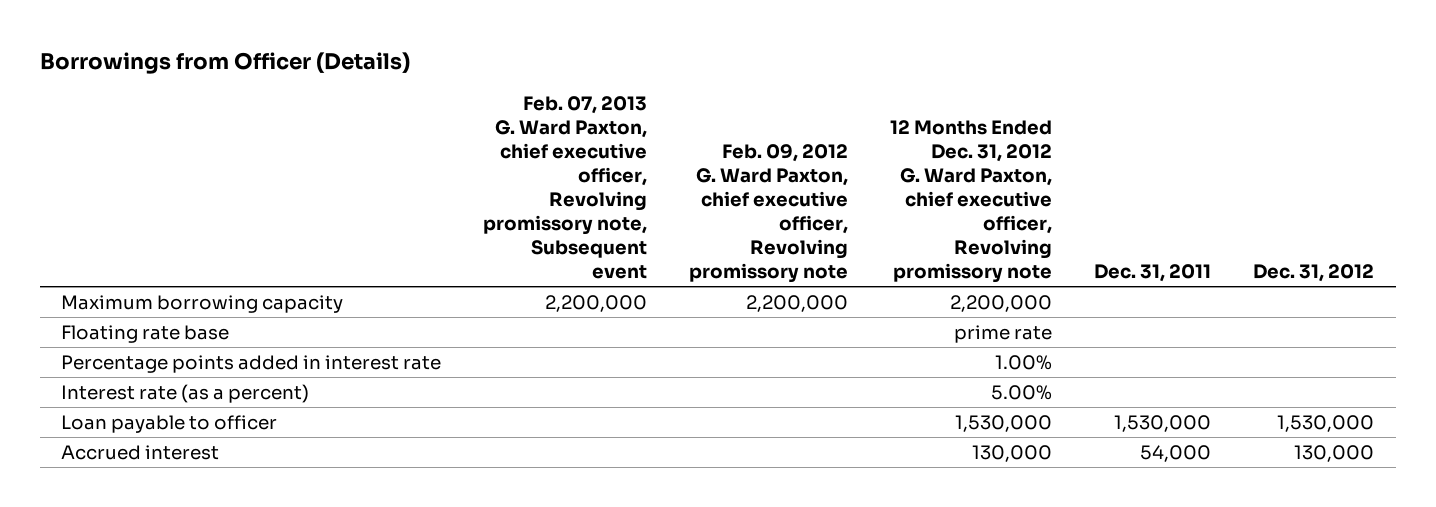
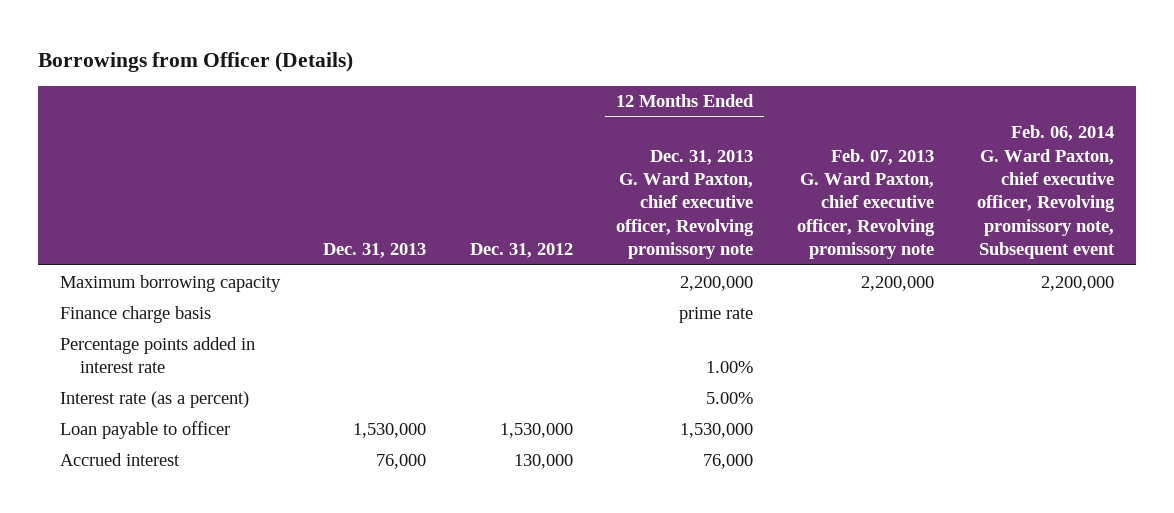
- | Feb. 07, 2013 G. Ward Paxton, chief executive officer, Revolving promissory note, Subsequent event | Feb. 09, 2012 G. Ward Paxton, chief executive officer, Revolving promissory note | 12 Months Ended Dec. 31, 2012 G. Ward Paxton, chief executive officer, Revolving promissory note | Dec. 31, 2011 | Dec. 31, 2012
+ | Dec. 31, 2013 | Dec. 31, 2012 | 12 Months Ended Dec. 31, 2013 G. Ward Paxton, chief executive officer, Revolving promissory note | Feb. 07, 2013 G. Ward Paxton, chief executive officer, Revolving promissory note | Feb. 06, 2014 G. Ward Paxton, chief executive officer, Revolving promissory note, Subsequent event
- Floating rate base | | | prime rate | |
+ Finance charge basis | | | prime rate | |

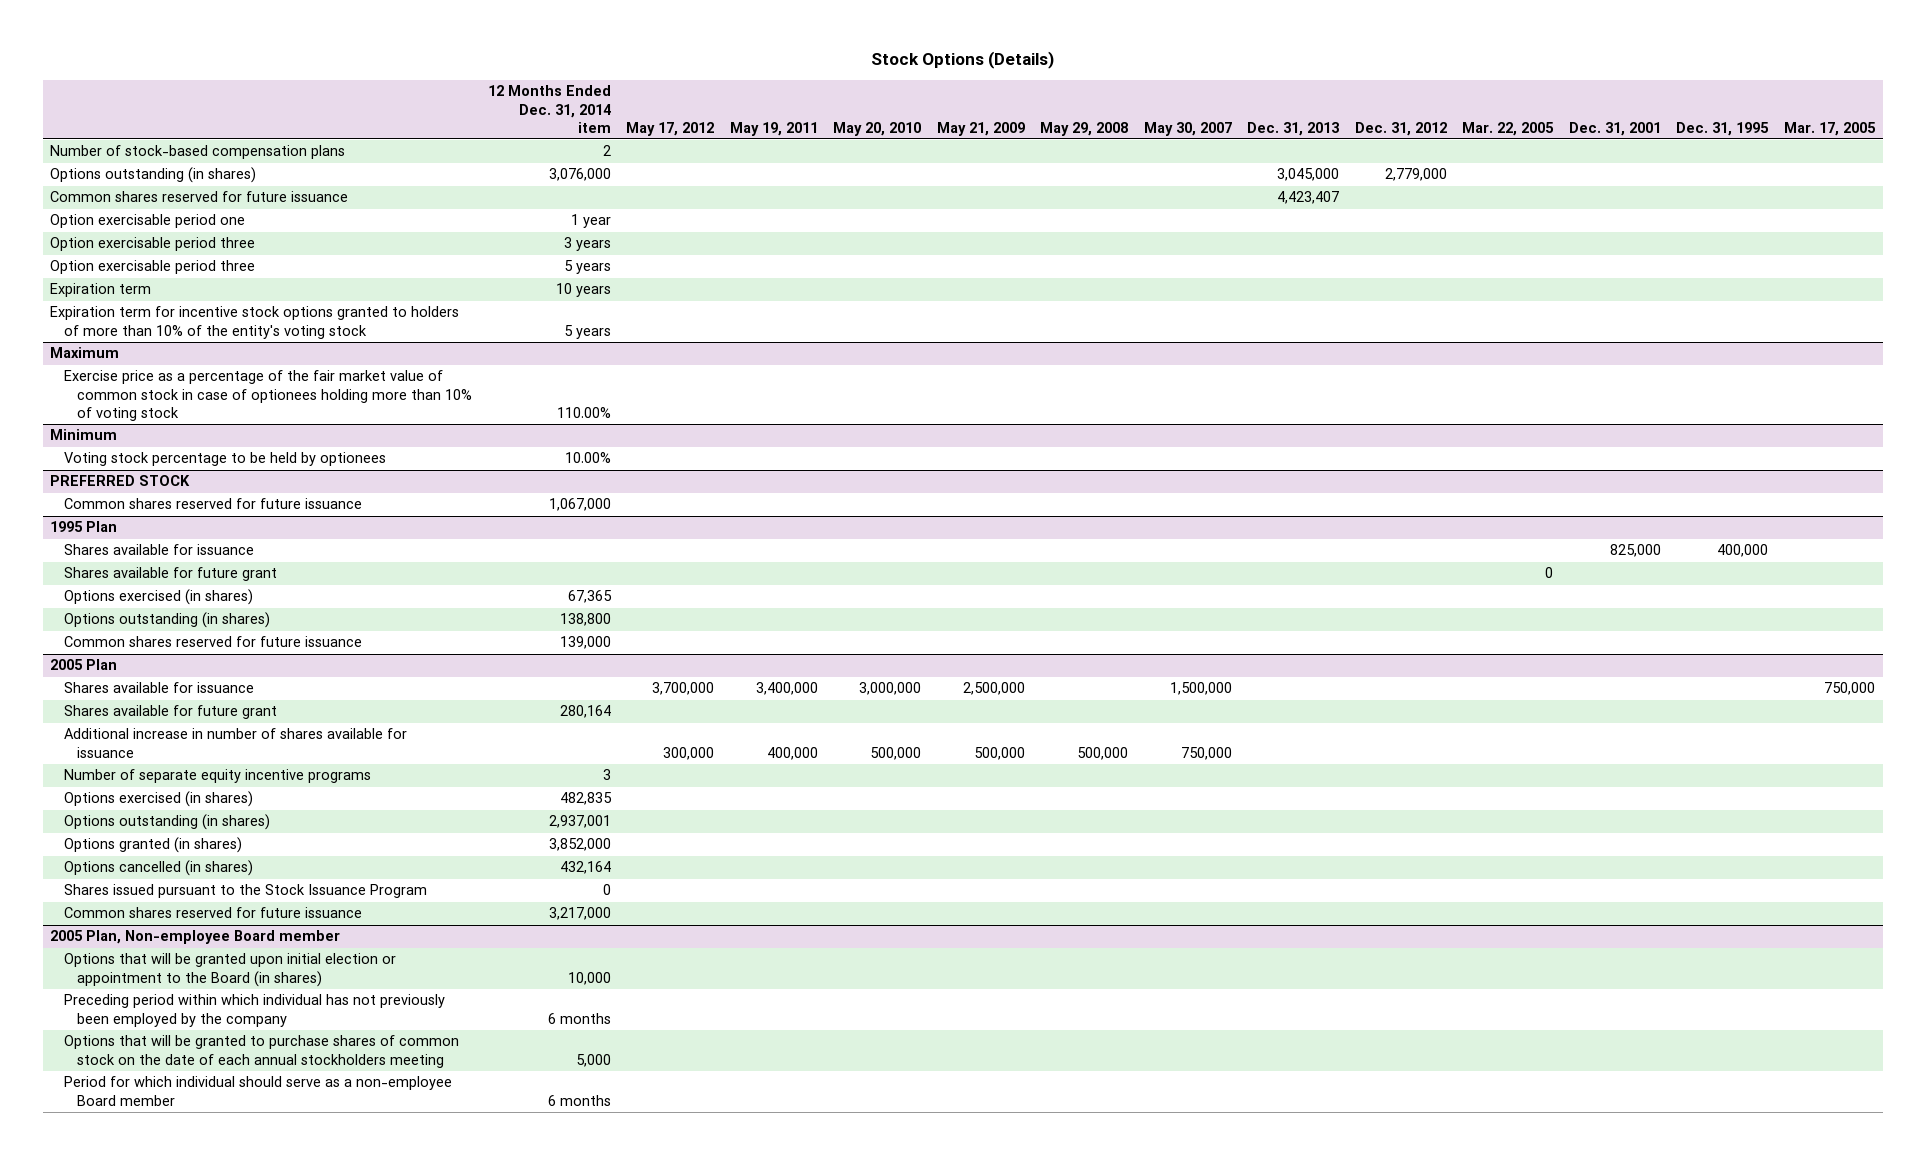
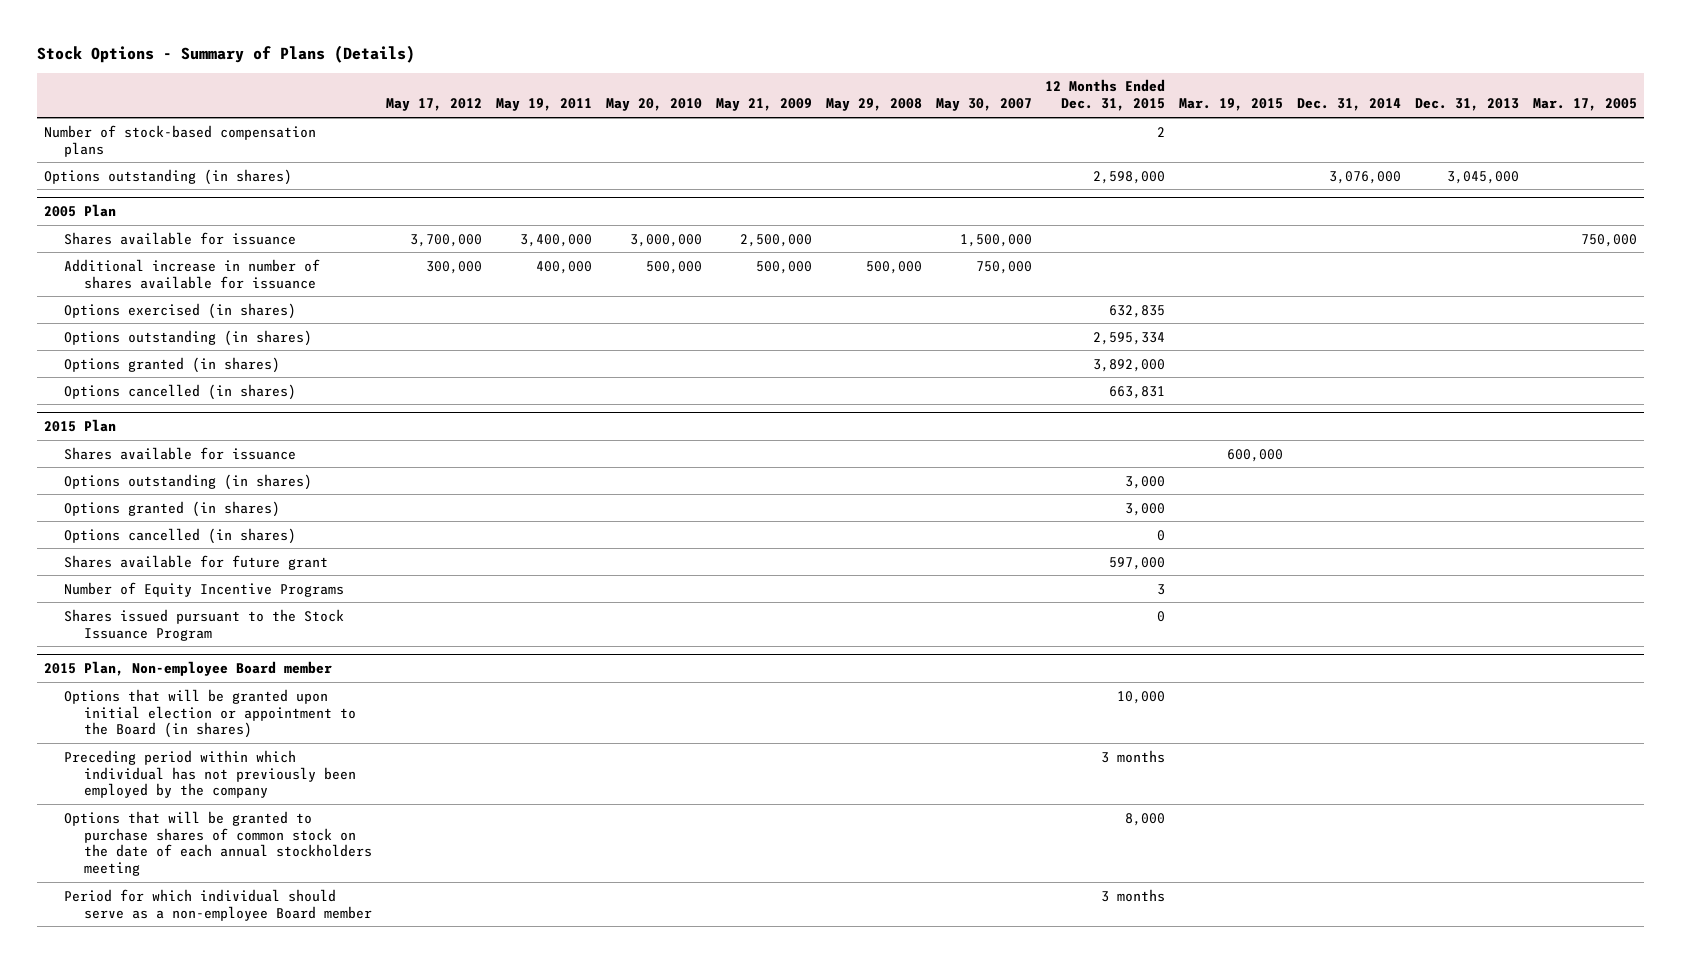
- Stock Options (Details)
+ Stock Options - Summary of Plans (Details)
- | 12 Months Ended Dec. 31, 2014 item | May 17, 2012 | May 19, 2011 | May 20, 2010 | May 21, 2009 | May 29, 2008 | May 30, 2007 | Dec. 31, 2013 | Dec. 31, 2012 | Mar. 22, 2005 | Dec. 31, 2001 | Dec. 31, 1995 | Mar. 17, 2005
+ | May 17, 2012 | May 19, 2011 | May 20, 2010 | May 21, 2009 | May 29, 2008 | May 30, 2007 | 12 Months Ended Dec. 31, 2015 | Mar. 19, 2015 | Dec. 31, 2014 | Dec. 31, 2013 | Mar. 17, 2005
- Common shares reserved for future issuance | | | | | | | | 4,423,407 | | | | |
- Option exercisable period one | 1 year | | | | | | | | | | | |
- Option exercisable period three | 3 years | | | | | | | | | | | |
- Option exercisable period three | 5 years | | | | | | | | | | | |
- Expiration term | 10 years | | | | | | | | | | | |
- Expiration term for incentive stock options granted to holders of more than 10% of the entity's voting stock | 5 years | | | | | | | | | | | |
- Maximum
- Exercise price as a percentage of the fair market value of common stock in case of optionees holding more than 10% of voting stock | 110.00% | | | | | | | | | | | |
- Minimum
- Voting stock percentage to be held by optionees | 10.00% | | | | | | | | | | | |
- PREFERRED STOCK
- Common shares reserved for future issuance | 1,067,000 | | | | | | | | | | | |
- 1995 Plan
- Shares available for issuance | | | | | | | | | | | 825,000 | 400,000 |
- Shares available for future grant | | | | | | | | | | 0 | | |
- Options exercised (in shares) | 67,365 | | | | | | | | | | | |
- Options outstanding (in shares) | 138,800 | | | | | | | | | | | |
- Common shares reserved for future issuance | 139,000 | | | | | | | | | | | |
@ 2005 Plan
- Shares available for future grant | 280,164 | | | | | | | | | | | |
- Number of separate equity incentive programs | 3 | | | | | | | | | | | |
- Shares issued pursuant to the Stock Issuance Program | 0 | | | | | | | | | | | |
- Common shares reserved for future issuance | 3,217,000 | | | | | | | | | | | |
- 2005 Plan, Non-employee Board member
+ 2015 Plan
+ Shares available for issuance | | | | | | | | 600,000 | | |
+ Options outstanding (in shares) | | | | | | | 3,000 | | | |
+ Options granted (in shares) | | | | | | | 3,000 | | | |
+ Options cancelled (in shares) | | | | | | | 0 | | | |
+ Shares available for future grant | | | | | | | 597,000 | | | |
+ Number of Equity Incentive Programs | | | | | | | 3 | | | |
+ Shares issued pursuant to the Stock Issuance Program | | | | | | | 0 | | | |
+ 2015 Plan, Non-employee Board member

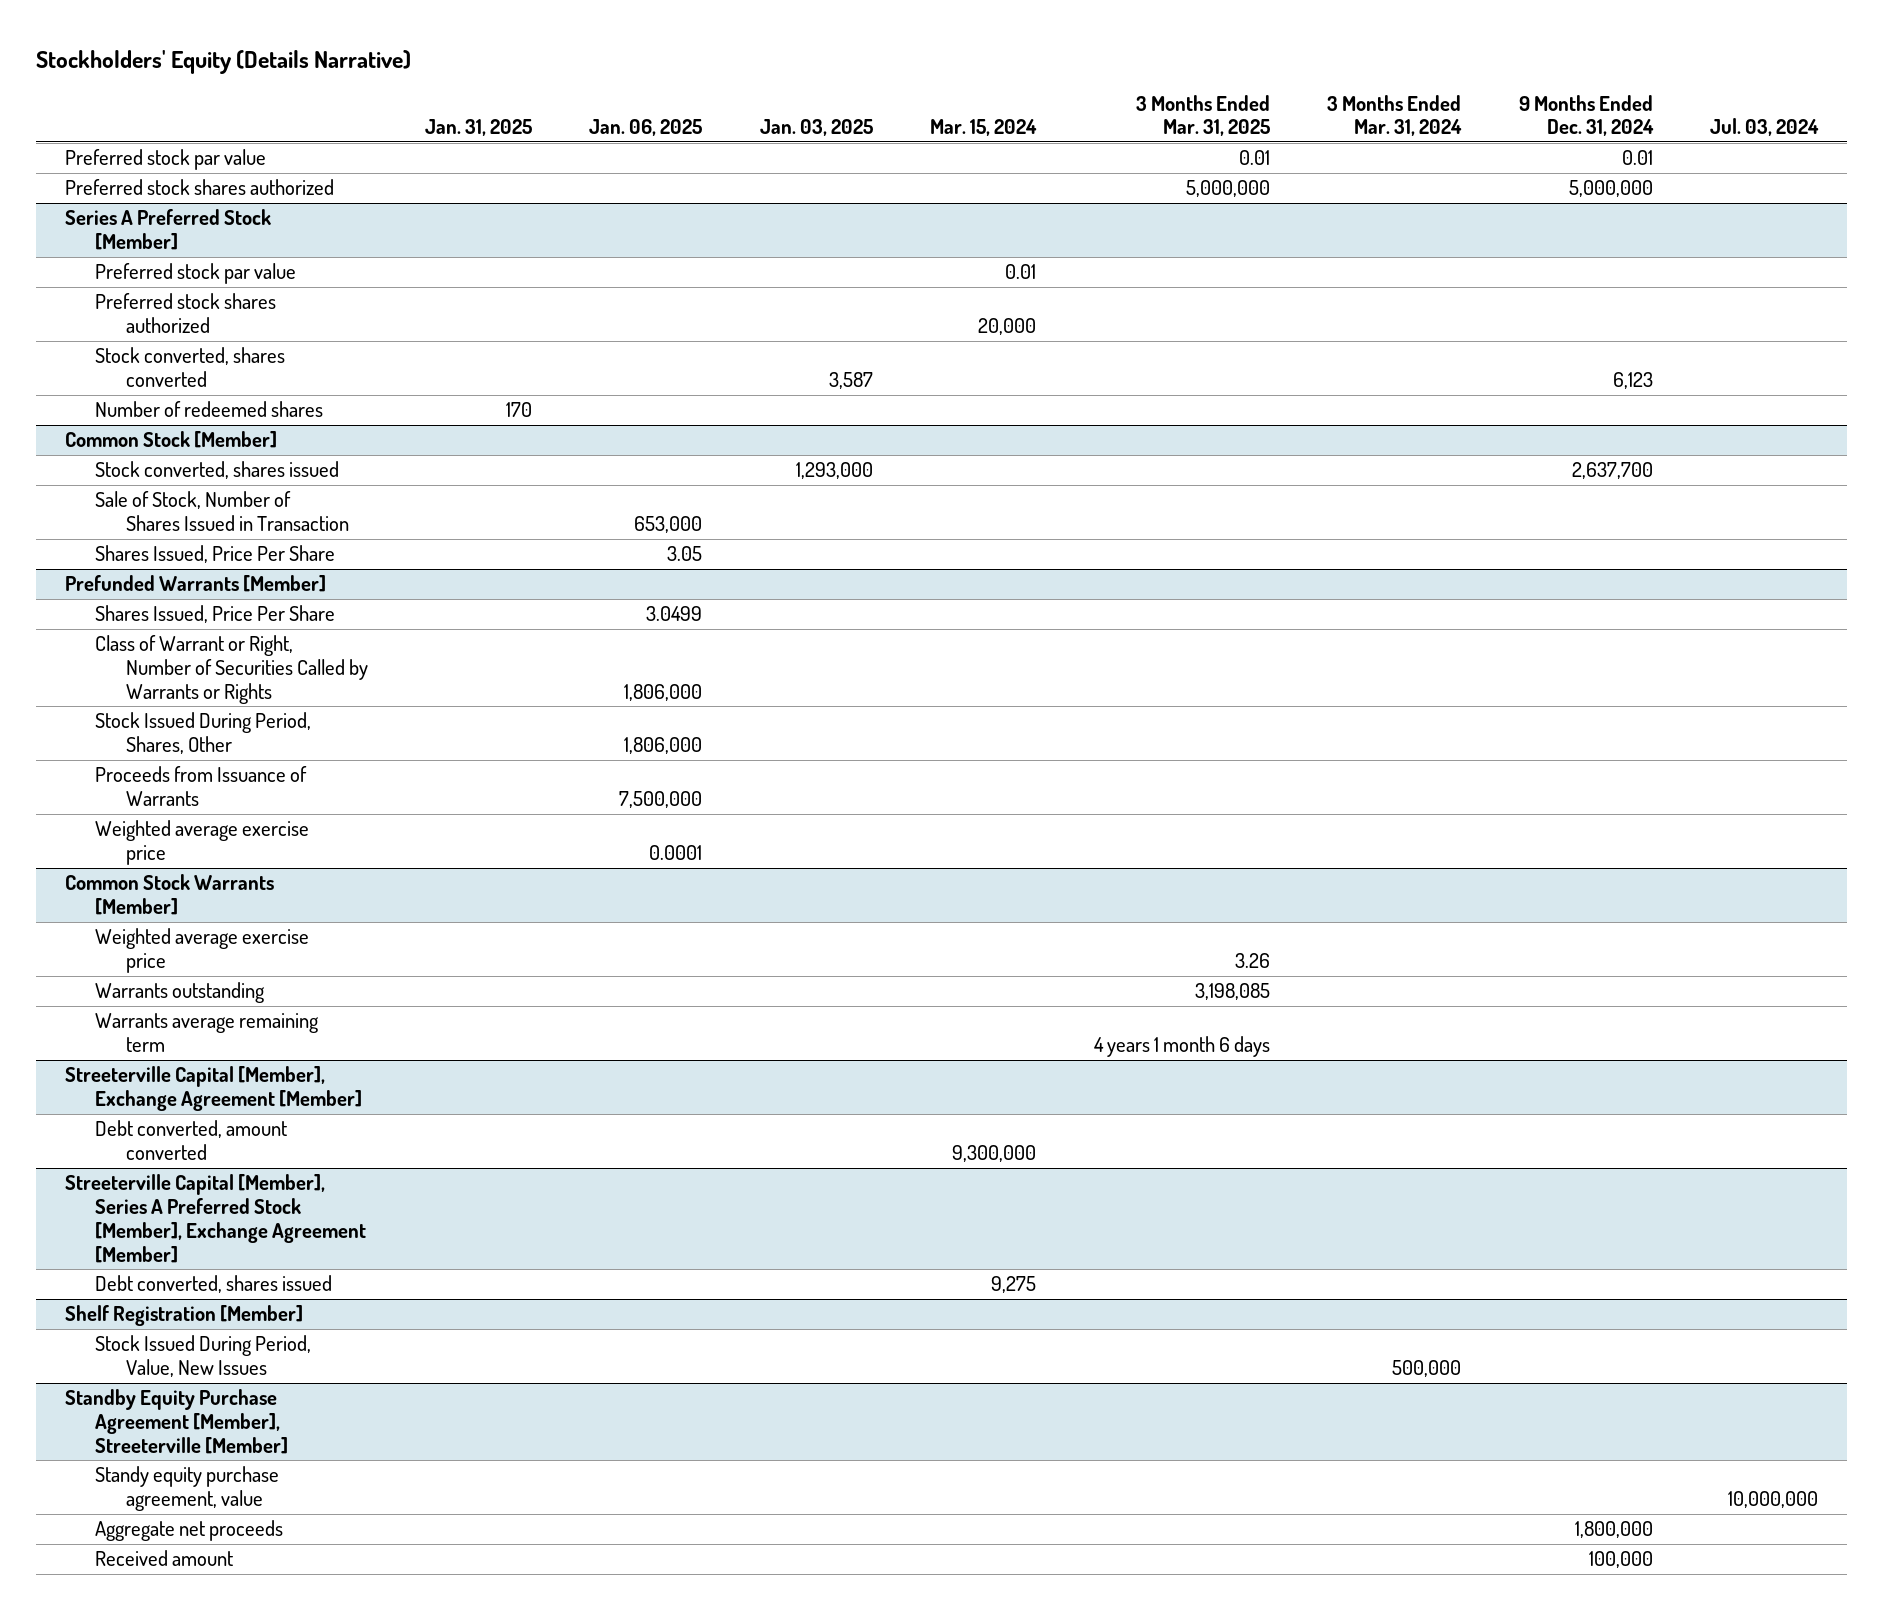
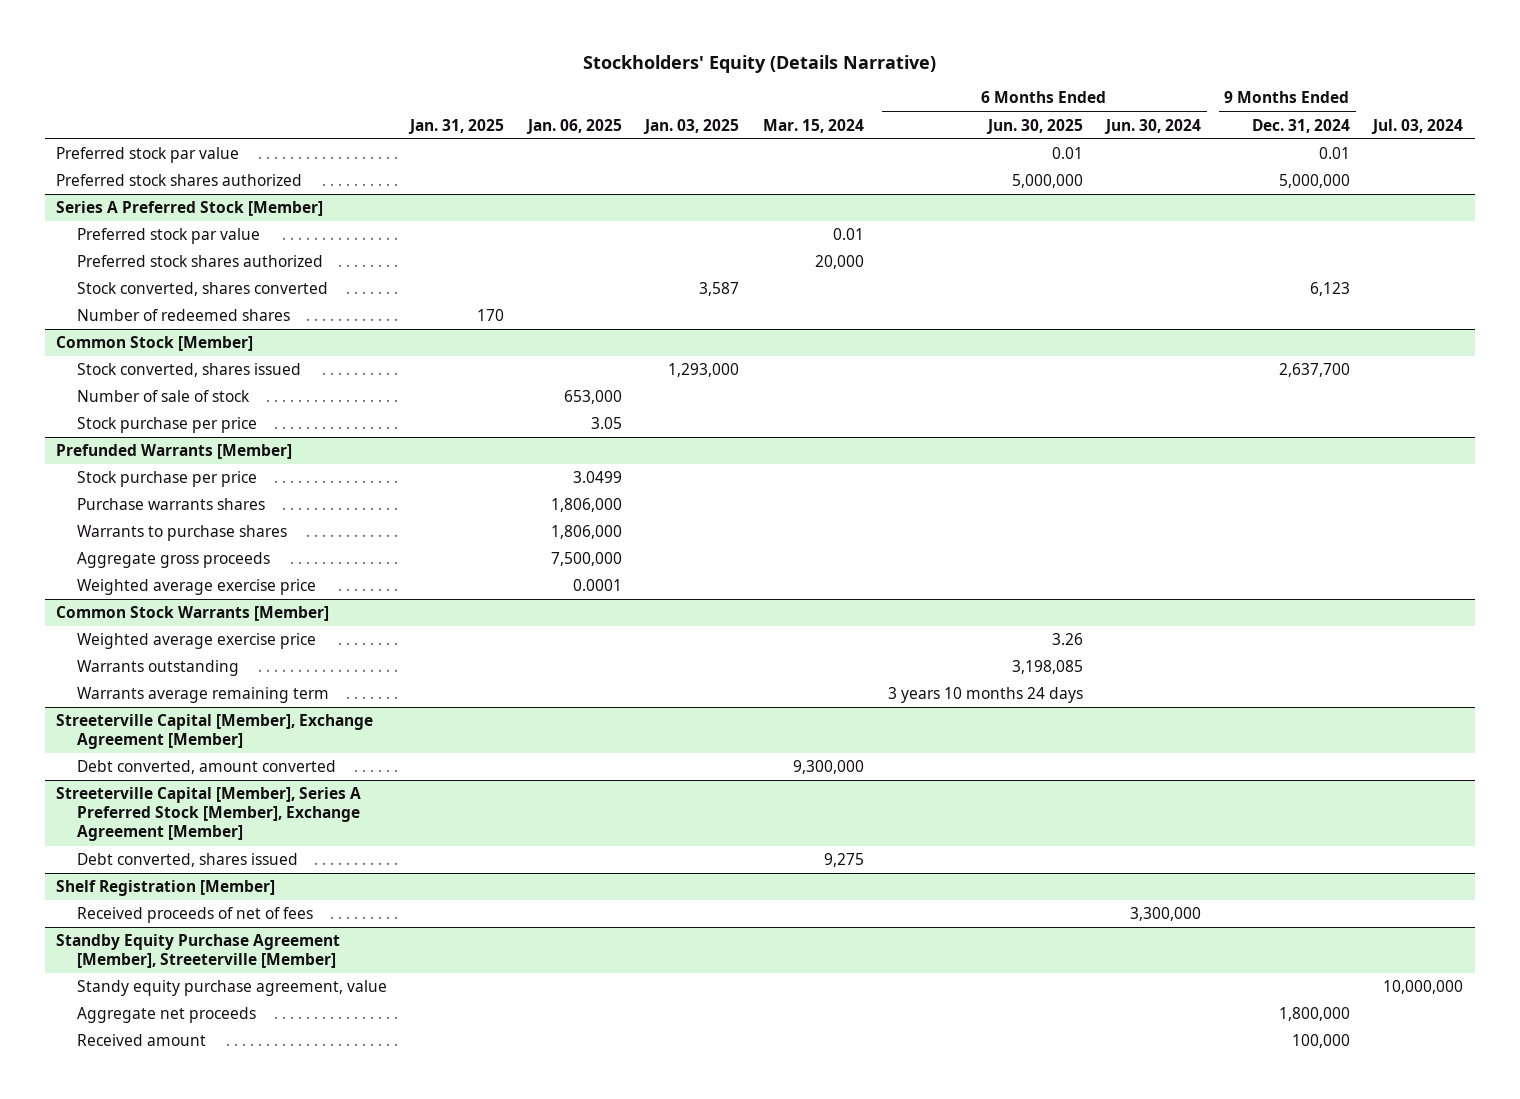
- | Jan. 31, 2025 | Jan. 06, 2025 | Jan. 03, 2025 | Mar. 15, 2024 | 3 Months Ended Mar. 31, 2025 | 3 Months Ended Mar. 31, 2024 | 9 Months Ended Dec. 31, 2024 | Jul. 03, 2024
+ | Jan. 31, 2025 | Jan. 06, 2025 | Jan. 03, 2025 | Mar. 15, 2024 | 6 Months Ended Jun. 30, 2025 | 6 Months Ended Jun. 30, 2024 | 9 Months Ended Dec. 31, 2024 | Jul. 03, 2024
@ Common Stock [Member]
- Sale of Stock, Number of Shares Issued in Transaction | | 653,000 | | | | | |
- Shares Issued, Price Per Share | | 3.05 | | | | | |
+ Number of sale of stock | | 653,000 | | | | | |
+ Stock purchase per price | | 3.05 | | | | | |
@ Prefunded Warrants [Member]
- Shares Issued, Price Per Share | | 3.0499 | | | | | |
- Class of Warrant or Right, Number of Securities Called by Warrants or Rights | | 1,806,000 | | | | | |
- Stock Issued During Period, Shares, Other | | 1,806,000 | | | | | |
- Proceeds from Issuance of Warrants | | 7,500,000 | | | | | |
+ Stock purchase per price | | 3.0499 | | | | | |
+ Purchase warrants shares | | 1,806,000 | | | | | |
+ Warrants to purchase shares | | 1,806,000 | | | | | |
+ Aggregate gross proceeds | | 7,500,000 | | | | | |
@ Shelf Registration [Member]
- Stock Issued During Period, Value, New Issues | | | | | | 500,000 | |
+ Received proceeds of net of fees | | | | | | 3,300,000 | |

